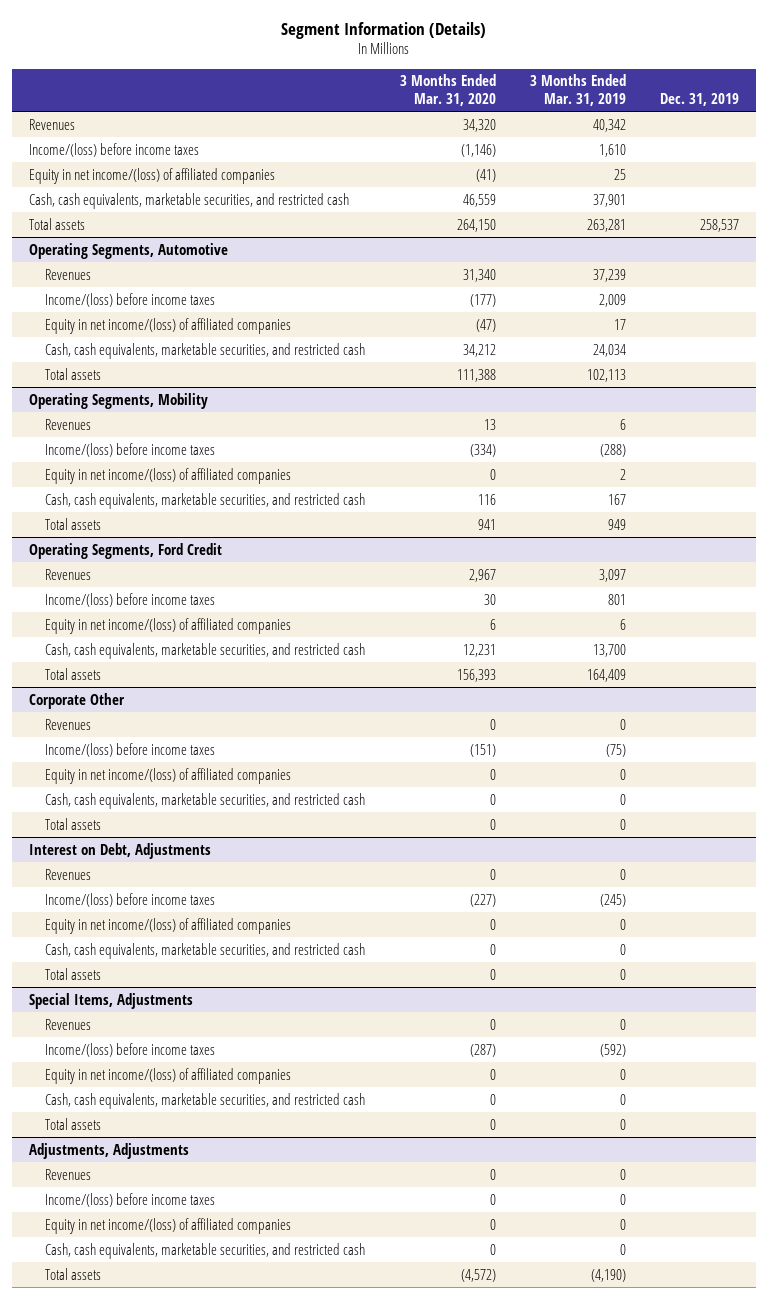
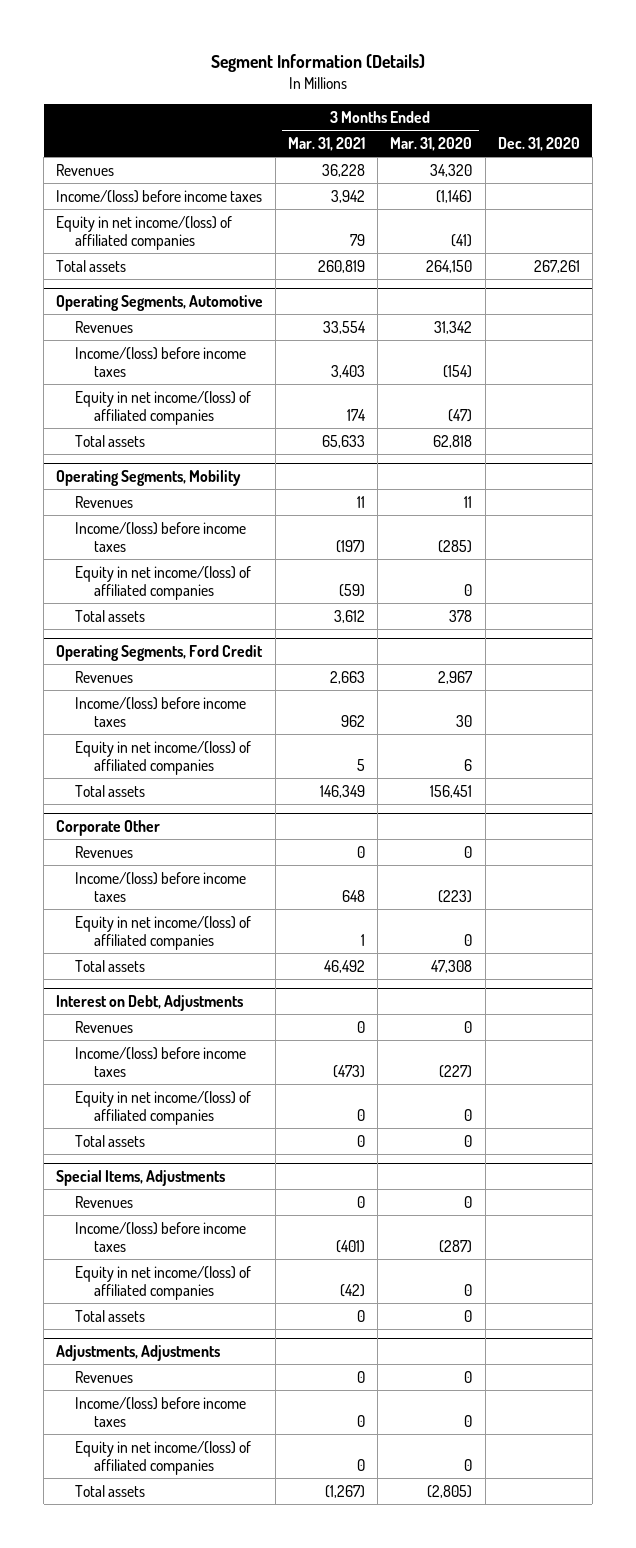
- | 3 Months Ended Mar. 31, 2020 | 3 Months Ended Mar. 31, 2019 | Dec. 31, 2019
+ | 3 Months Ended Mar. 31, 2021 | 3 Months Ended Mar. 31, 2020 | Dec. 31, 2020
- Cash, cash equivalents, marketable securities, and restricted cash | 46,559 | 37,901 |
@ Operating Segments, Automotive
- Revenues | 31,340 | 37,239 |
- Income/(loss) before income taxes | (177) | 2,009 |
+ Revenues | 33,554 | 31,342 |
+ Income/(loss) before income taxes | 3,403 | (154) |
- Cash, cash equivalents, marketable securities, and restricted cash | 34,212 | 24,034 |
- Total assets | 111,388 | 102,113 |
+ Total assets | 65,633 | 62,818 |
@ Operating Segments, Mobility
- Revenues | 13 | 6 |
- Income/(loss) before income taxes | (334) | (288) |
+ Revenues | 11 | 11 |
+ Income/(loss) before income taxes | (197) | (285) |
- Cash, cash equivalents, marketable securities, and restricted cash | 116 | 167 |
- Total assets | 941 | 949 |
+ Total assets | 3,612 | 378 |
@ Operating Segments, Ford Credit
- Cash, cash equivalents, marketable securities, and restricted cash | 12,231 | 13,700 |
- Total assets | 156,393 | 164,409 |
+ Total assets | 146,349 | 156,451 |
@ Corporate Other
- Income/(loss) before income taxes | (151) | (75) |
+ Income/(loss) before income taxes | 648 | (223) |
- Cash, cash equivalents, marketable securities, and restricted cash | 0 | 0 |
- Total assets | 0 | 0 |
+ Total assets | 46,492 | 47,308 |
@ Interest on Debt, Adjustments
- Cash, cash equivalents, marketable securities, and restricted cash | 0 | 0 |
@ Special Items, Adjustments
- Cash, cash equivalents, marketable securities, and restricted cash | 0 | 0 |
@ Adjustments, Adjustments
- Cash, cash equivalents, marketable securities, and restricted cash | 0 | 0 |
- Total assets | (4,572) | (4,190) |
+ Total assets | (1,267) | (2,805) |

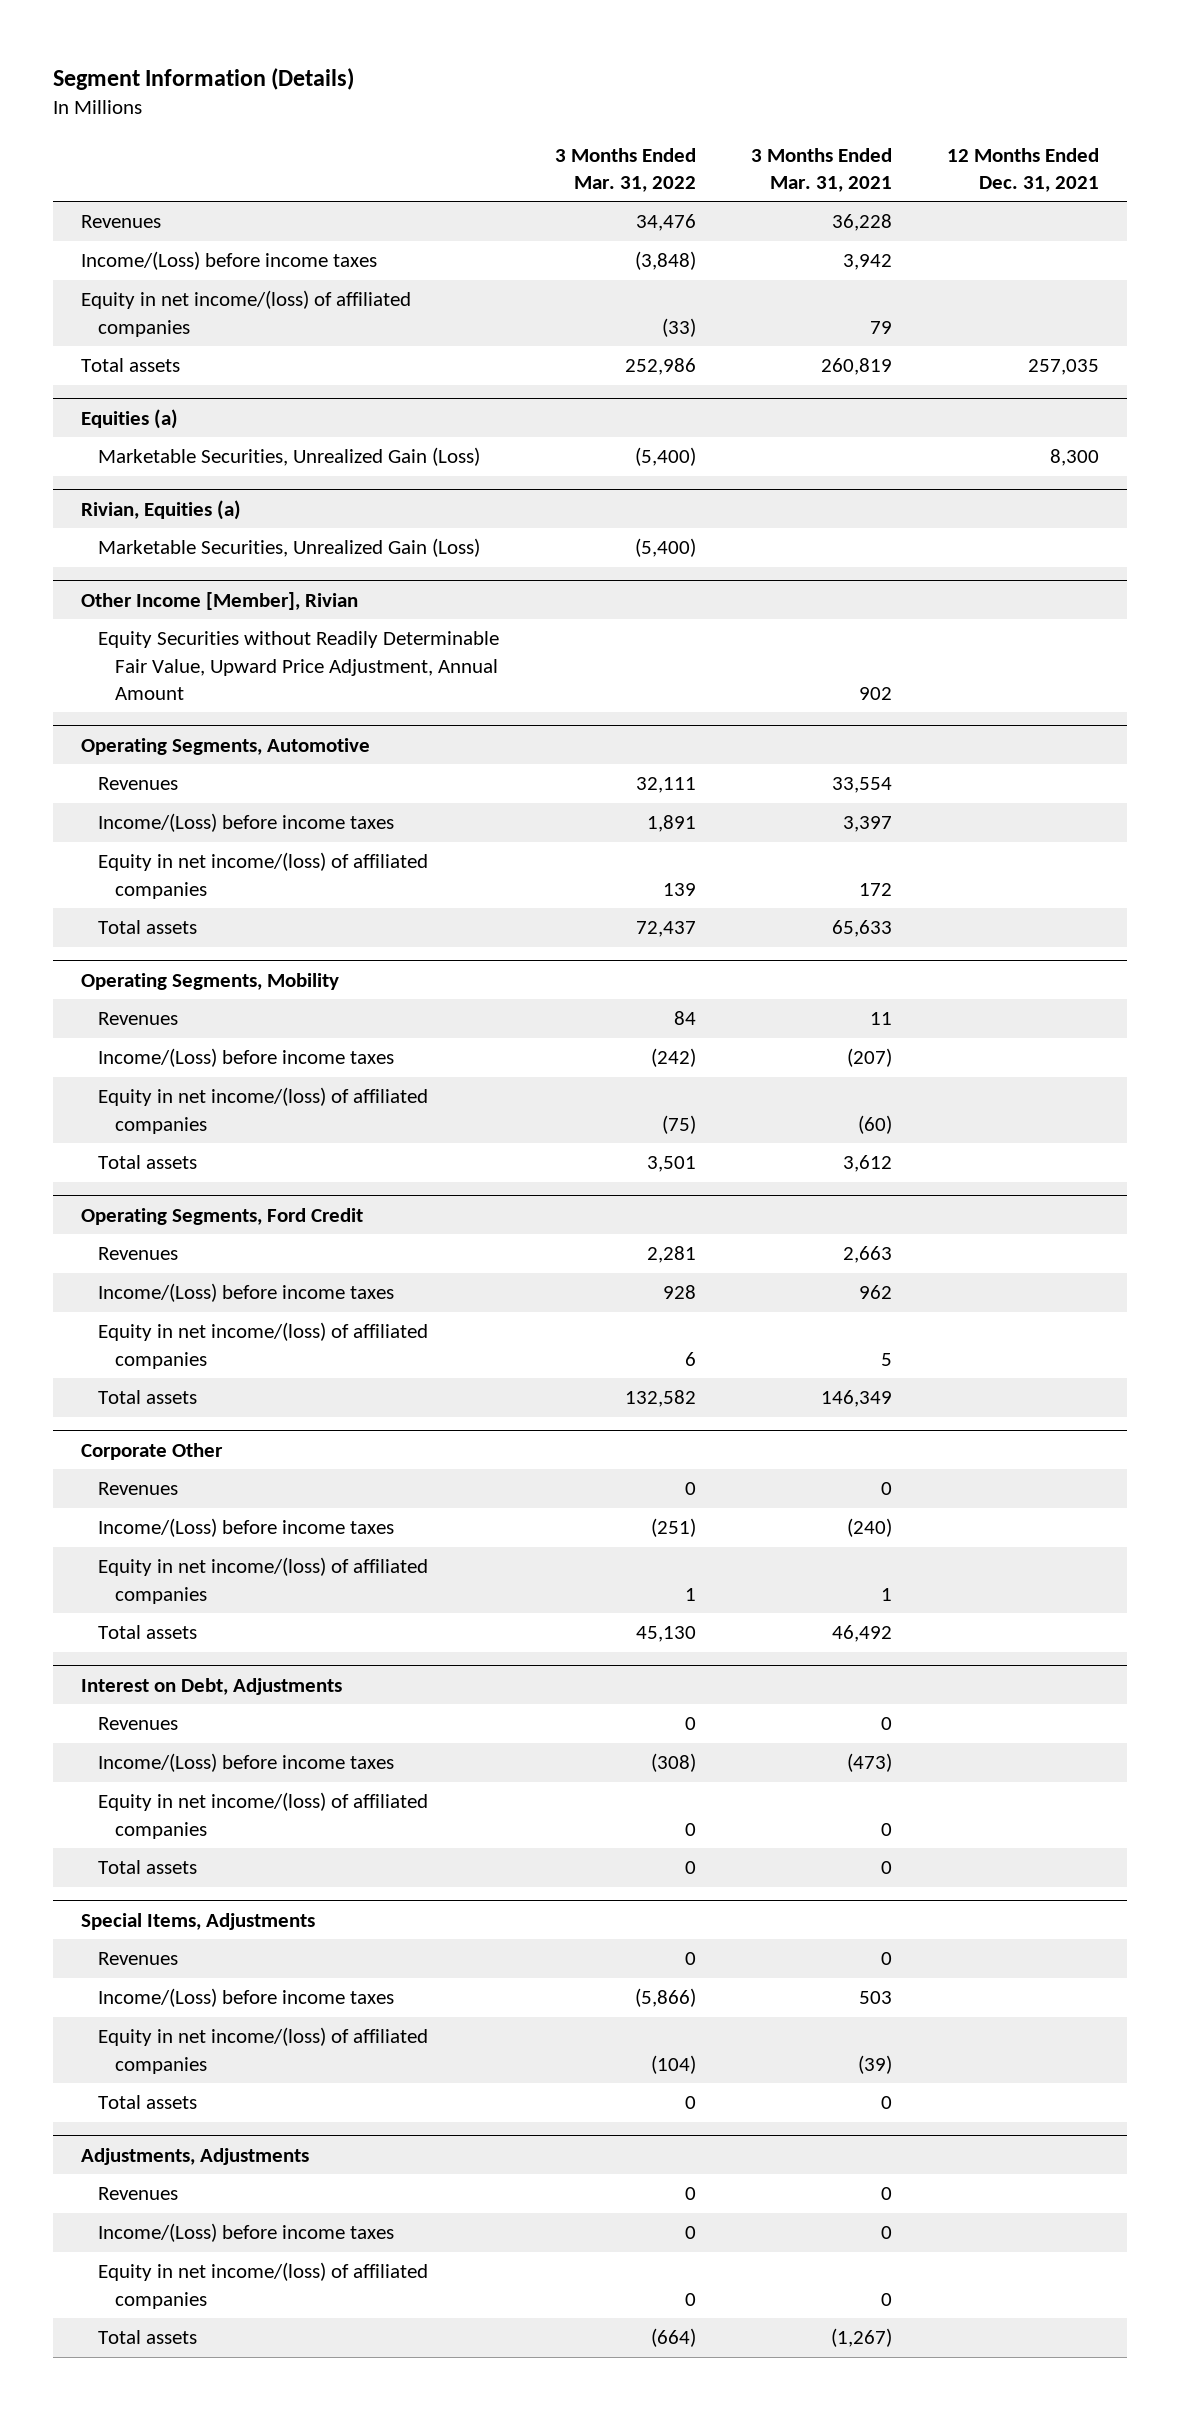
- | 3 Months Ended Mar. 31, 2021 | 3 Months Ended Mar. 31, 2020 | Dec. 31, 2020
+ | 3 Months Ended Mar. 31, 2022 | 3 Months Ended Mar. 31, 2021 | 12 Months Ended Dec. 31, 2021
- Income/(loss) before income taxes | 3,942 | (1,146) |
+ Income/(Loss) before income taxes | (3,848) | 3,942 |
+ Equities (a)
+ Marketable Securities, Unrealized Gain (Loss) | (5,400) | | 8,300
+ Rivian, Equities (a)
+ Marketable Securities, Unrealized Gain (Loss) | (5,400) | |
+ Other Income [Member], Rivian
+ Equity Securities without Readily Determinable Fair Value, Upward Price Adjustment, Annual Amount | | 902 |
@ Operating Segments, Automotive
- Income/(loss) before income taxes | 3,403 | (154) |
- Equity in net income/(loss) of affiliated companies | 174 | (47) |
+ Income/(Loss) before income taxes | 1,891 | 3,397 |
+ Equity in net income/(loss) of affiliated companies | 139 | 172 |
@ Operating Segments, Mobility
- Income/(loss) before income taxes | (197) | (285) |
- Equity in net income/(loss) of affiliated companies | (59) | 0 |
+ Income/(Loss) before income taxes | (242) | (207) |
+ Equity in net income/(loss) of affiliated companies | (75) | (60) |
@ Operating Segments, Ford Credit
- Income/(loss) before income taxes | 962 | 30 |
+ Income/(Loss) before income taxes | 928 | 962 |
@ Corporate Other
- Income/(loss) before income taxes | 648 | (223) |
+ Income/(Loss) before income taxes | (251) | (240) |
@ Interest on Debt, Adjustments
- Income/(loss) before income taxes | (473) | (227) |
+ Income/(Loss) before income taxes | (308) | (473) |
@ Special Items, Adjustments
- Income/(loss) before income taxes | (401) | (287) |
- Equity in net income/(loss) of affiliated companies | (42) | 0 |
+ Income/(Loss) before income taxes | (5,866) | 503 |
+ Equity in net income/(loss) of affiliated companies | (104) | (39) |
@ Adjustments, Adjustments
- Income/(loss) before income taxes | 0 | 0 |
+ Income/(Loss) before income taxes | 0 | 0 |

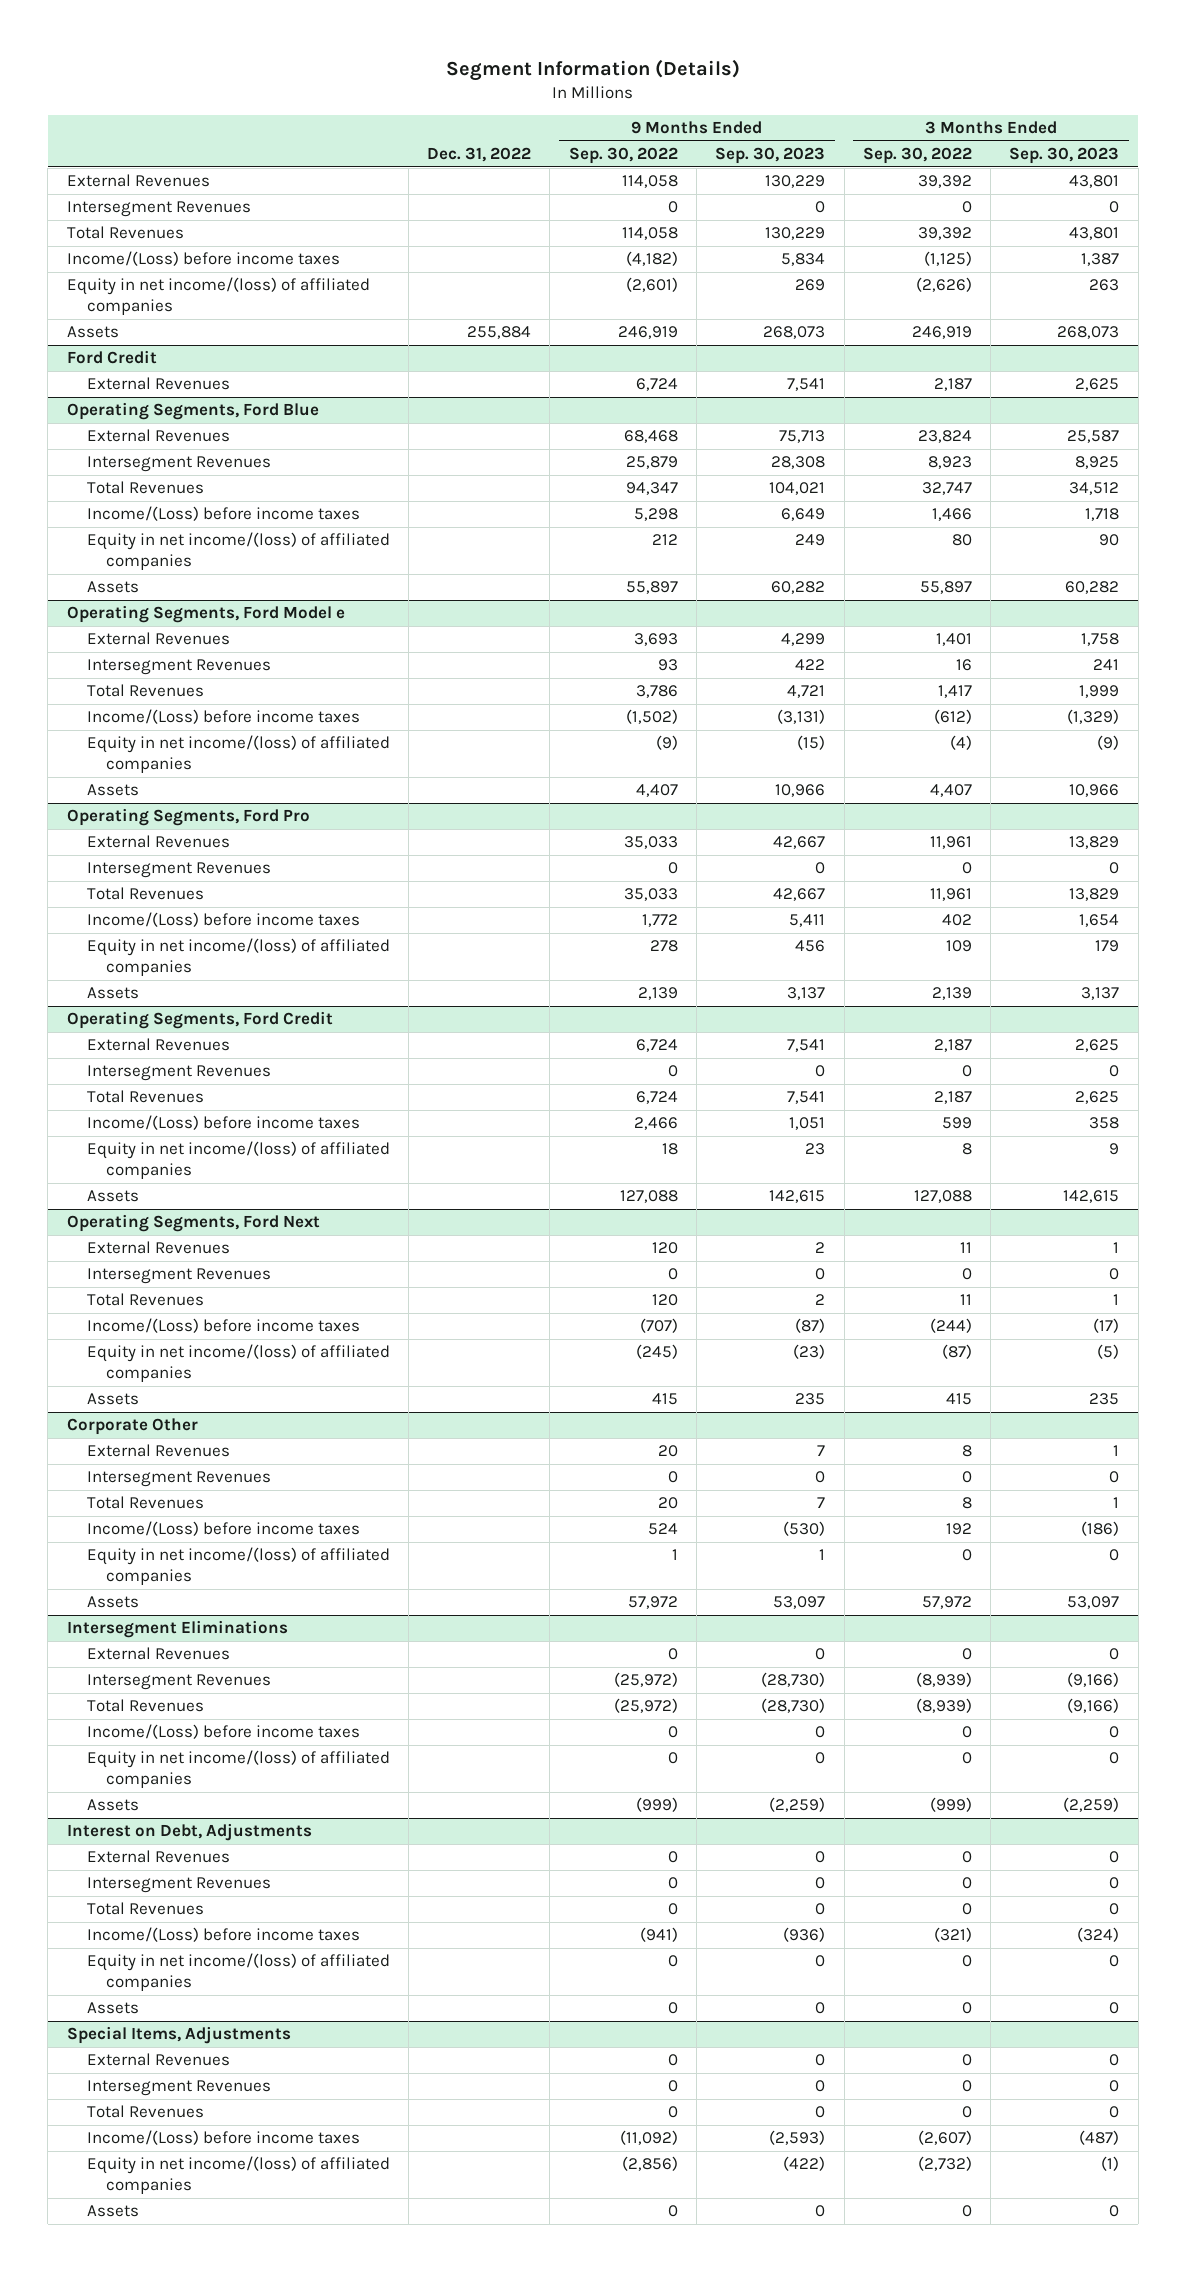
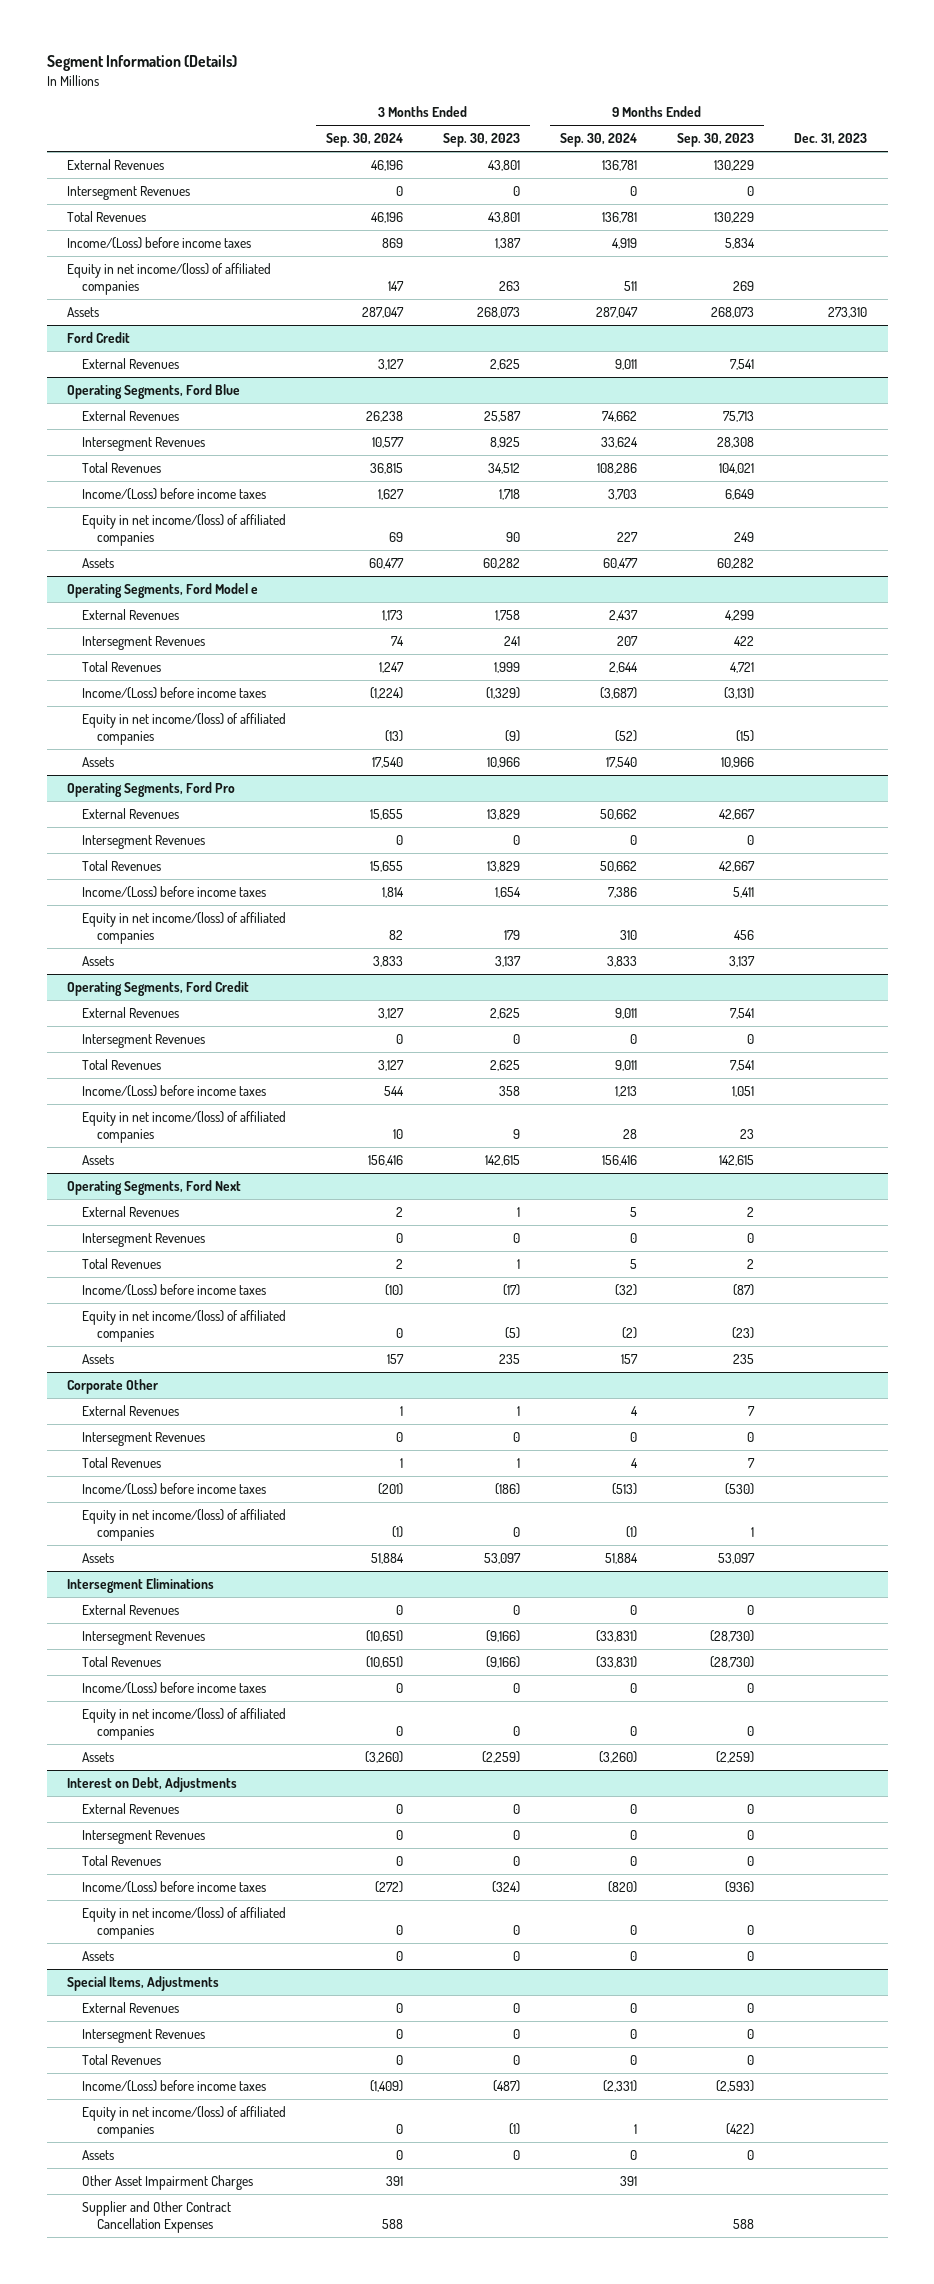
- | Dec. 31, 2022 | 9 Months Ended Sep. 30, 2022 | 9 Months Ended Sep. 30, 2023 | 3 Months Ended Sep. 30, 2022 | 3 Months Ended Sep. 30, 2023
+ | 3 Months Ended Sep. 30, 2024 | 3 Months Ended Sep. 30, 2023 | 9 Months Ended Sep. 30, 2024 | 9 Months Ended Sep. 30, 2023 | Dec. 31, 2023
@ Special Items, Adjustments
+ Other Asset Impairment Charges | 391 | | 391 | |
+ Supplier and Other Contract Cancellation Expenses | 588 | | | 588 |

